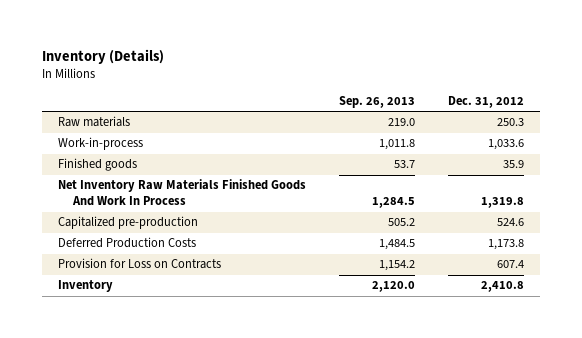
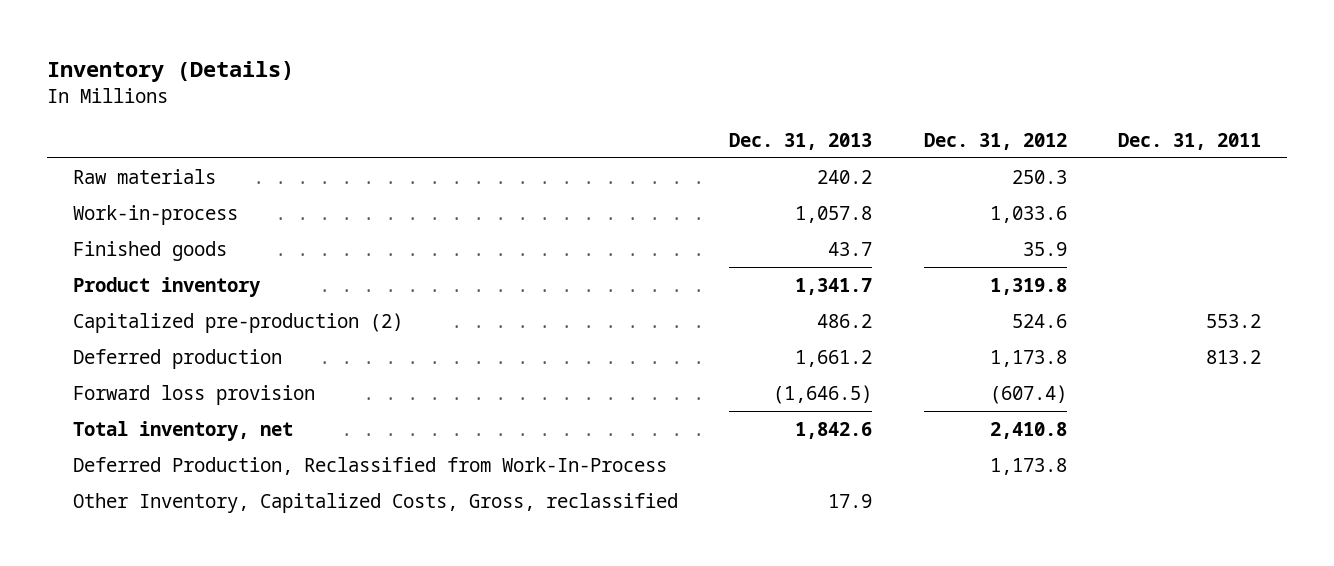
- | Sep. 26, 2013 | Dec. 31, 2012
+ | Dec. 31, 2013 | Dec. 31, 2012 | Dec. 31, 2011
- Net Inventory Raw Materials Finished Goods And Work In Process | 1,284.5 | 1,319.8
- Capitalized pre-production | 505.2 | 524.6
- Deferred Production Costs | 1,484.5 | 1,173.8
- Provision for Loss on Contracts | 1,154.2 | 607.4
- Inventory | 2,120.0 | 2,410.8
+ Product inventory | 1,341.7 | 1,319.8 |
+ Capitalized pre-production (2) | 486.2 | 524.6 | 553.2
+ Deferred production | 1,661.2 | 1,173.8 | 813.2
+ Forward loss provision | (1,646.5) | (607.4) |
+ Total inventory, net | 1,842.6 | 2,410.8 |
+ Deferred Production, Reclassified from Work-In-Process | | 1,173.8 |
+ Other Inventory, Capitalized Costs, Gross, reclassified | 17.9 | |

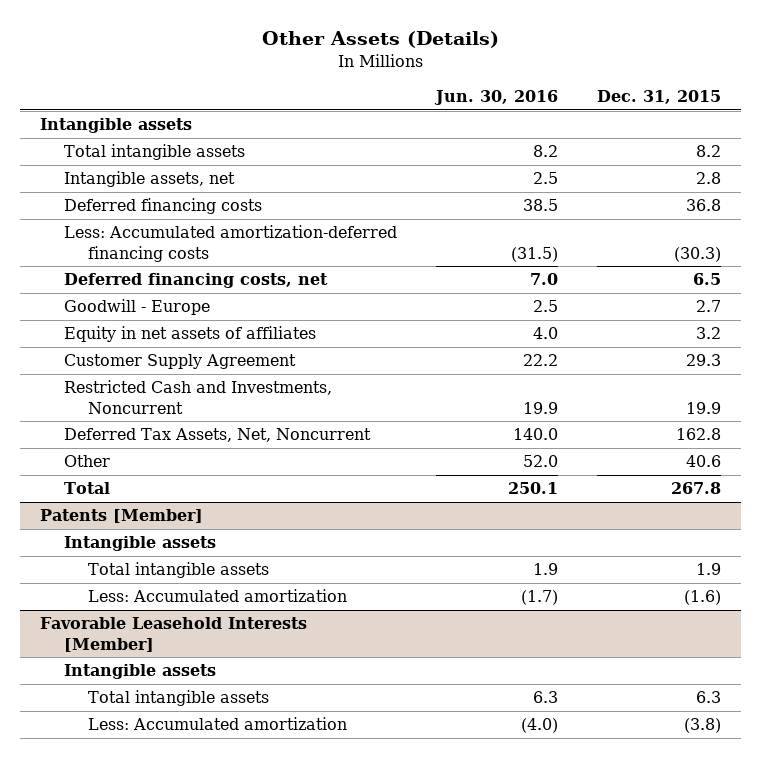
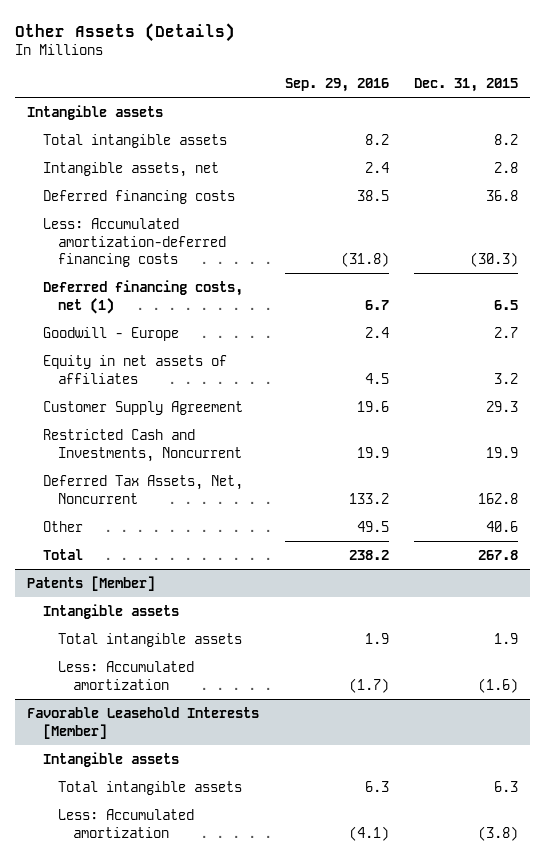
- | Jun. 30, 2016 | Dec. 31, 2015
+ | Sep. 29, 2016 | Dec. 31, 2015
- Deferred financing costs, net | 7.0 | 6.5
+ Deferred financing costs, net (1) | 6.7 | 6.5

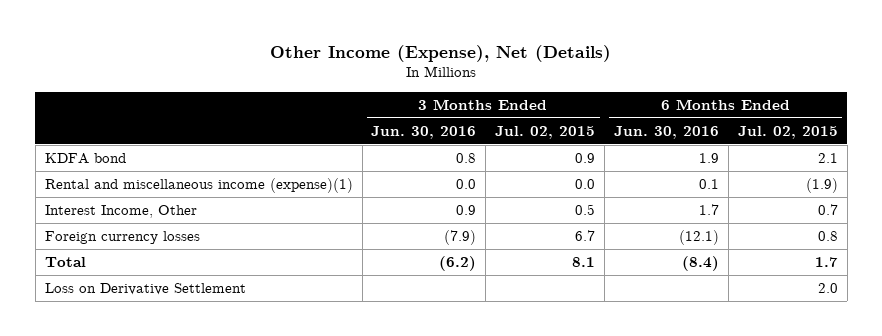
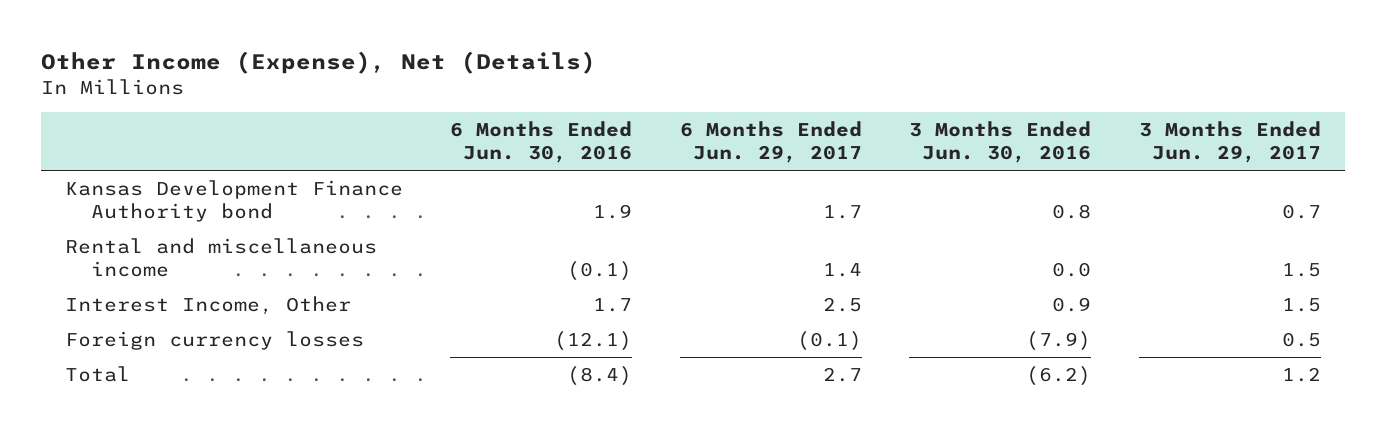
- | 3 Months Ended Jun. 30, 2016 | 3 Months Ended Jul. 02, 2015 | 6 Months Ended Jun. 30, 2016 | 6 Months Ended Jul. 02, 2015
+ | 6 Months Ended Jun. 30, 2016 | 6 Months Ended Jun. 29, 2017 | 3 Months Ended Jun. 30, 2016 | 3 Months Ended Jun. 29, 2017
- KDFA bond | 0.8 | 0.9 | 1.9 | 2.1
- Rental and miscellaneous income (expense)(1) | 0.0 | 0.0 | 0.1 | (1.9)
+ Kansas Development Finance Authority bond | 1.9 | 1.7 | 0.8 | 0.7
+ Rental and miscellaneous income | (0.1) | 1.4 | 0.0 | 1.5
- Loss on Derivative Settlement | | | | 2.0

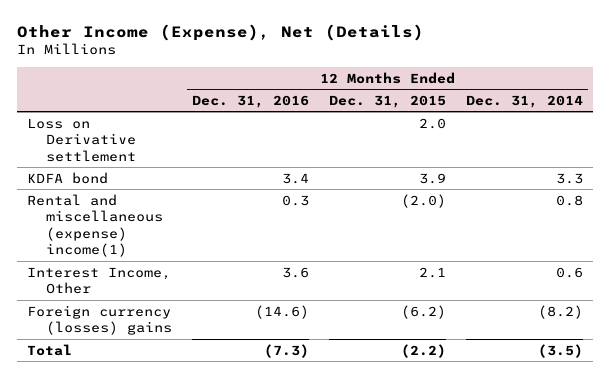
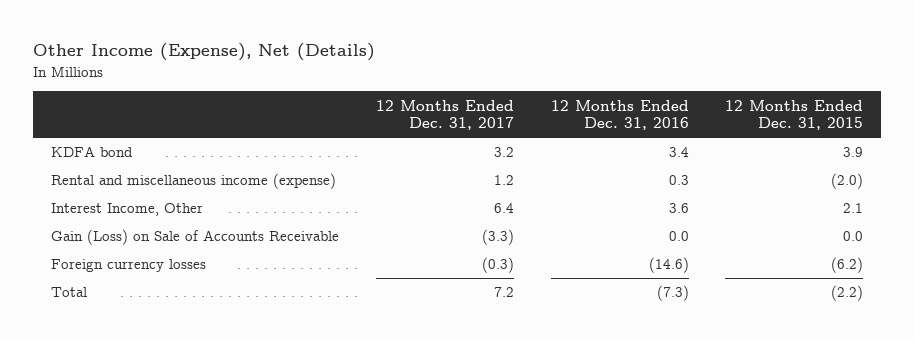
- | 12 Months Ended Dec. 31, 2016 | 12 Months Ended Dec. 31, 2015 | 12 Months Ended Dec. 31, 2014
+ | 12 Months Ended Dec. 31, 2017 | 12 Months Ended Dec. 31, 2016 | 12 Months Ended Dec. 31, 2015
- Loss on Derivative settlement | | 2.0 |
- Rental and miscellaneous (expense) income(1) | 0.3 | (2.0) | 0.8
+ Rental and miscellaneous income (expense) | 1.2 | 0.3 | (2.0)
- Foreign currency (losses) gains | (14.6) | (6.2) | (8.2)
+ Gain (Loss) on Sale of Accounts Receivable | (3.3) | 0.0 | 0.0
+ Foreign currency losses | (0.3) | (14.6) | (6.2)

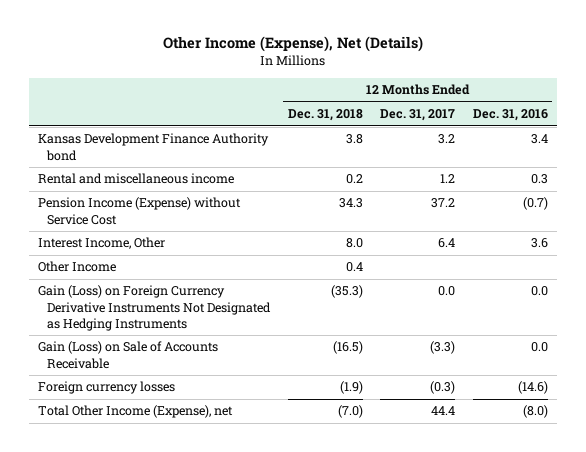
- | 12 Months Ended Dec. 31, 2017 | 12 Months Ended Dec. 31, 2016 | 12 Months Ended Dec. 31, 2015
+ | 12 Months Ended Dec. 31, 2018 | 12 Months Ended Dec. 31, 2017 | 12 Months Ended Dec. 31, 2016
- KDFA bond | 3.2 | 3.4 | 3.9
- Rental and miscellaneous income (expense) | 1.2 | 0.3 | (2.0)
+ Kansas Development Finance Authority bond | 3.8 | 3.2 | 3.4
+ Rental and miscellaneous income | 0.2 | 1.2 | 0.3
+ Pension Income (Expense) without Service Cost | 34.3 | 37.2 | (0.7)
+ Other Income | 0.4 | |
+ Gain (Loss) on Foreign Currency Derivative Instruments Not Designated as Hedging Instruments | (35.3) | 0.0 | 0.0
- Total | 7.2 | (7.3) | (2.2)
+ Total Other Income (Expense), net | (7.0) | 44.4 | (8.0)

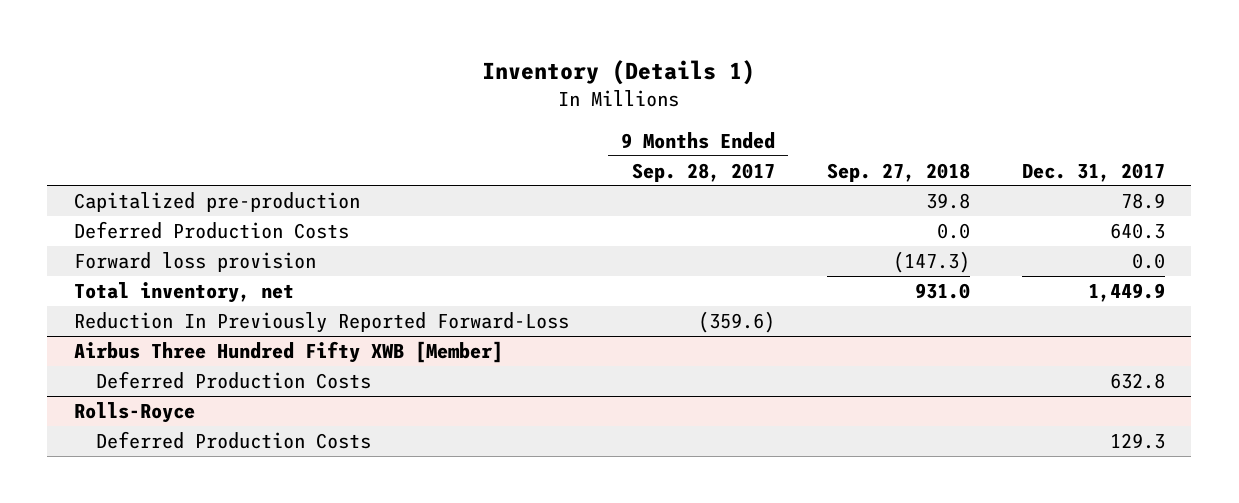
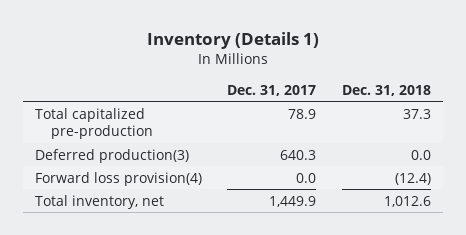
- | 9 Months Ended Sep. 28, 2017 | Sep. 27, 2018 | Dec. 31, 2017
+ | Dec. 31, 2017 | Dec. 31, 2018
- Capitalized pre-production | | 39.8 | 78.9
- Deferred Production Costs | | 0.0 | 640.3
- Forward loss provision | | (147.3) | 0.0
+ Total capitalized pre-production | 78.9 | 37.3
+ Deferred production(3) | 640.3 | 0.0
+ Forward loss provision(4) | 0.0 | (12.4)
- Reduction In Previously Reported Forward-Loss | (359.6) | |
- Airbus Three Hundred Fifty XWB [Member]
- Deferred Production Costs | | | 632.8
- Rolls-Royce
- Deferred Production Costs | | | 129.3

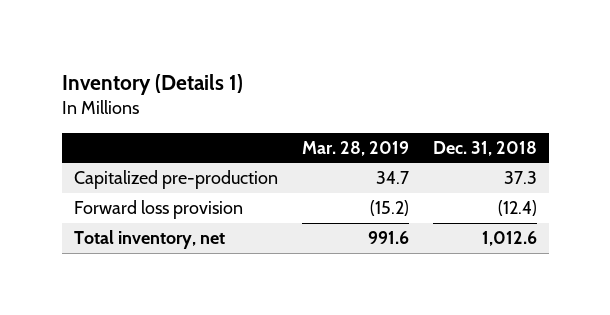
- | Dec. 31, 2017 | Dec. 31, 2018
+ | Mar. 28, 2019 | Dec. 31, 2018
- Total capitalized pre-production | 78.9 | 37.3
- Deferred production(3) | 640.3 | 0.0
- Forward loss provision(4) | 0.0 | (12.4)
+ Capitalized pre-production | 34.7 | 37.3
+ Forward loss provision | (15.2) | (12.4)

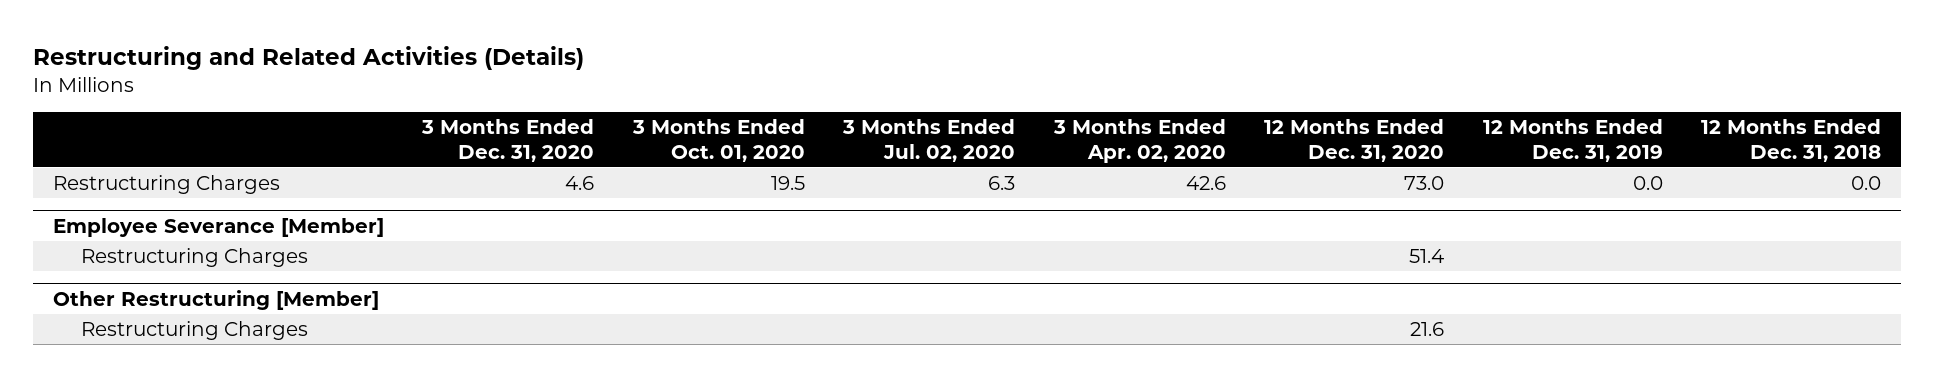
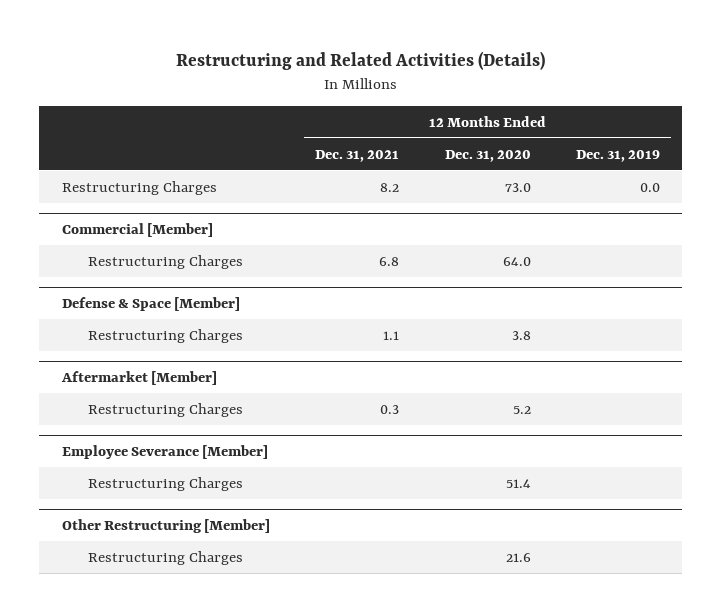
- | 3 Months Ended Dec. 31, 2020 | 3 Months Ended Oct. 01, 2020 | 3 Months Ended Jul. 02, 2020 | 3 Months Ended Apr. 02, 2020 | 12 Months Ended Dec. 31, 2020 | 12 Months Ended Dec. 31, 2019 | 12 Months Ended Dec. 31, 2018
+ | 12 Months Ended Dec. 31, 2021 | 12 Months Ended Dec. 31, 2020 | 12 Months Ended Dec. 31, 2019
+ Commercial [Member]
+ Restructuring Charges | 6.8 | 64.0 |
+ Defense & Space [Member]
+ Restructuring Charges | 1.1 | 3.8 |
+ Aftermarket [Member]
+ Restructuring Charges | 0.3 | 5.2 |

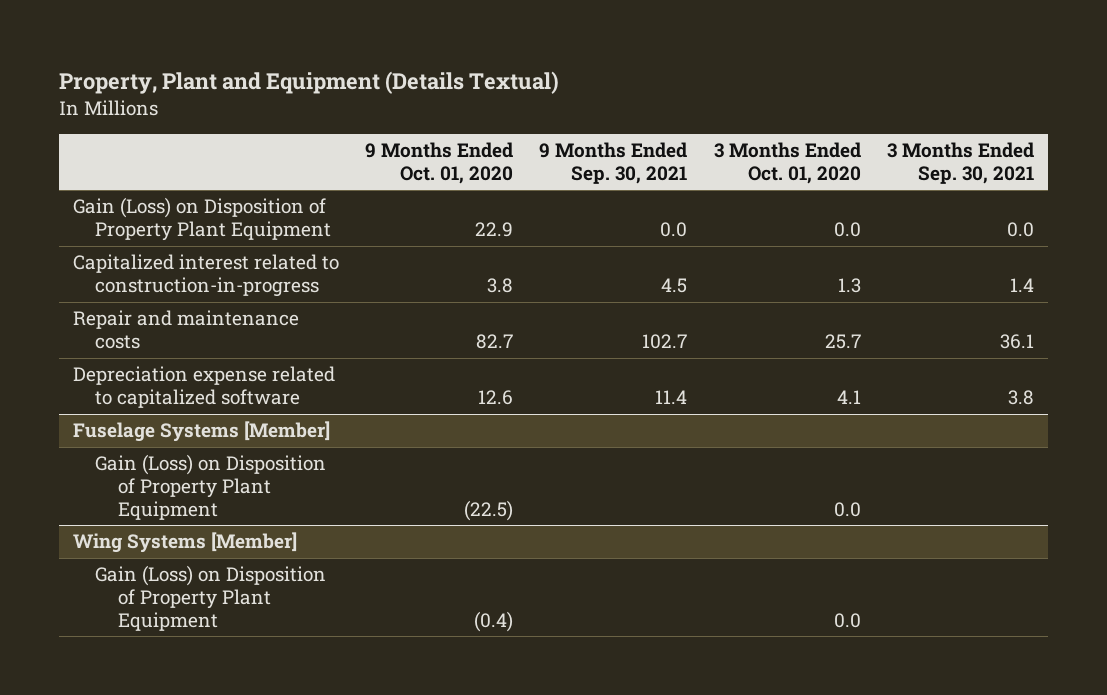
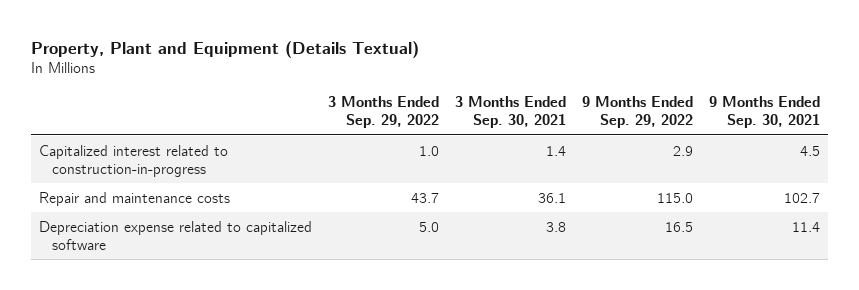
- | 9 Months Ended Oct. 01, 2020 | 9 Months Ended Sep. 30, 2021 | 3 Months Ended Oct. 01, 2020 | 3 Months Ended Sep. 30, 2021
+ | 3 Months Ended Sep. 29, 2022 | 3 Months Ended Sep. 30, 2021 | 9 Months Ended Sep. 29, 2022 | 9 Months Ended Sep. 30, 2021
- Gain (Loss) on Disposition of Property Plant Equipment | 22.9 | 0.0 | 0.0 | 0.0
- Fuselage Systems [Member]
- Gain (Loss) on Disposition of Property Plant Equipment | (22.5) | | 0.0 |
- Wing Systems [Member]
- Gain (Loss) on Disposition of Property Plant Equipment | (0.4) | | 0.0 |

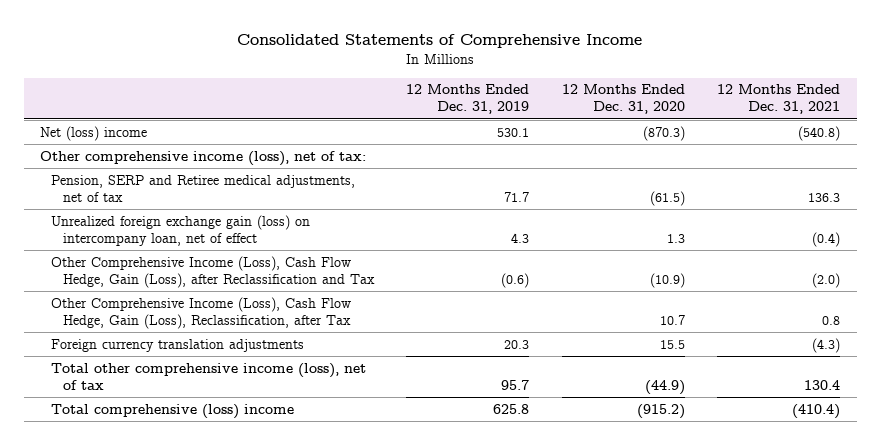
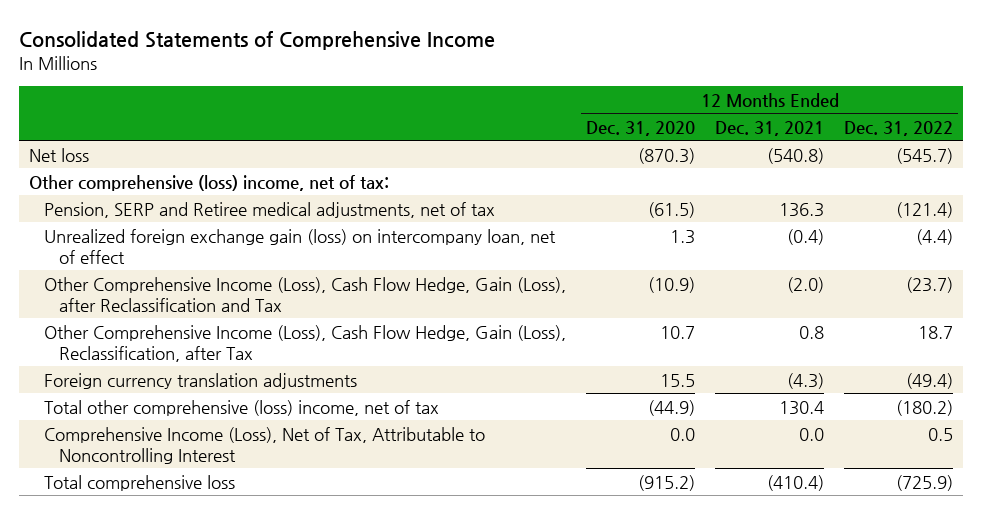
- | 12 Months Ended Dec. 31, 2019 | 12 Months Ended Dec. 31, 2020 | 12 Months Ended Dec. 31, 2021
+ | 12 Months Ended Dec. 31, 2020 | 12 Months Ended Dec. 31, 2021 | 12 Months Ended Dec. 31, 2022
- Net (loss) income | 530.1 | (870.3) | (540.8)
- Other comprehensive income (loss), net of tax:
+ Net loss | (870.3) | (540.8) | (545.7)
+ Other comprehensive (loss) income, net of tax:
- Total other comprehensive income (loss), net of tax | 95.7 | (44.9) | 130.4
- Total comprehensive (loss) income | 625.8 | (915.2) | (410.4)
+ Total other comprehensive (loss) income, net of tax | (44.9) | 130.4 | (180.2)
+ Comprehensive Income (Loss), Net of Tax, Attributable to Noncontrolling Interest | 0.0 | 0.0 | 0.5
+ Total comprehensive loss | (915.2) | (410.4) | (725.9)

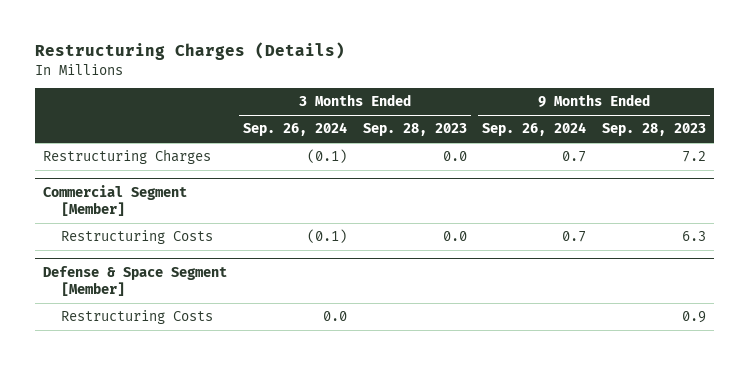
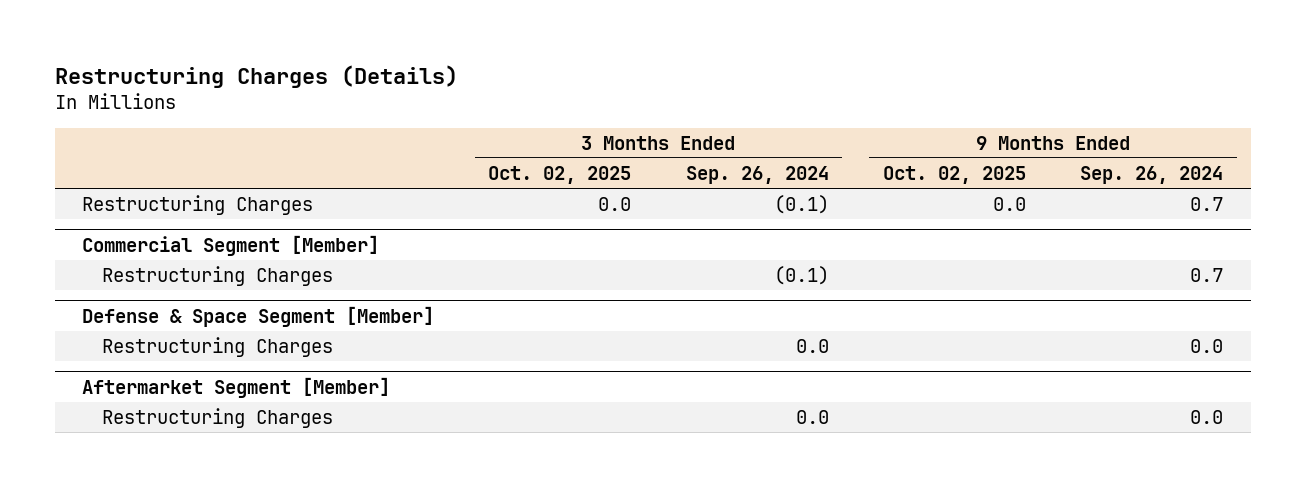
- | 3 Months Ended Sep. 26, 2024 | 3 Months Ended Sep. 28, 2023 | 9 Months Ended Sep. 26, 2024 | 9 Months Ended Sep. 28, 2023
+ | 3 Months Ended Oct. 02, 2025 | 3 Months Ended Sep. 26, 2024 | 9 Months Ended Oct. 02, 2025 | 9 Months Ended Sep. 26, 2024
@ Commercial Segment [Member]
- Restructuring Costs | (0.1) | 0.0 | 0.7 | 6.3
+ Restructuring Charges | | (0.1) | | 0.7
@ Defense & Space Segment [Member]
- Restructuring Costs | 0.0 | | | 0.9
+ Restructuring Charges | | 0.0 | | 0.0
+ Aftermarket Segment [Member]
+ Restructuring Charges | | 0.0 | | 0.0

